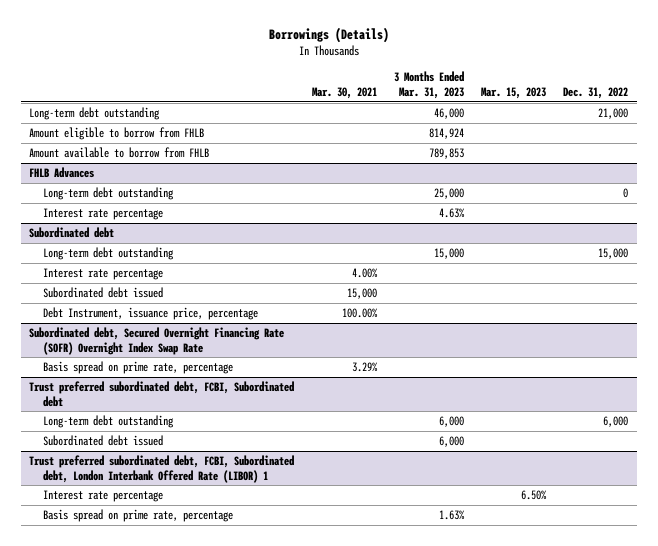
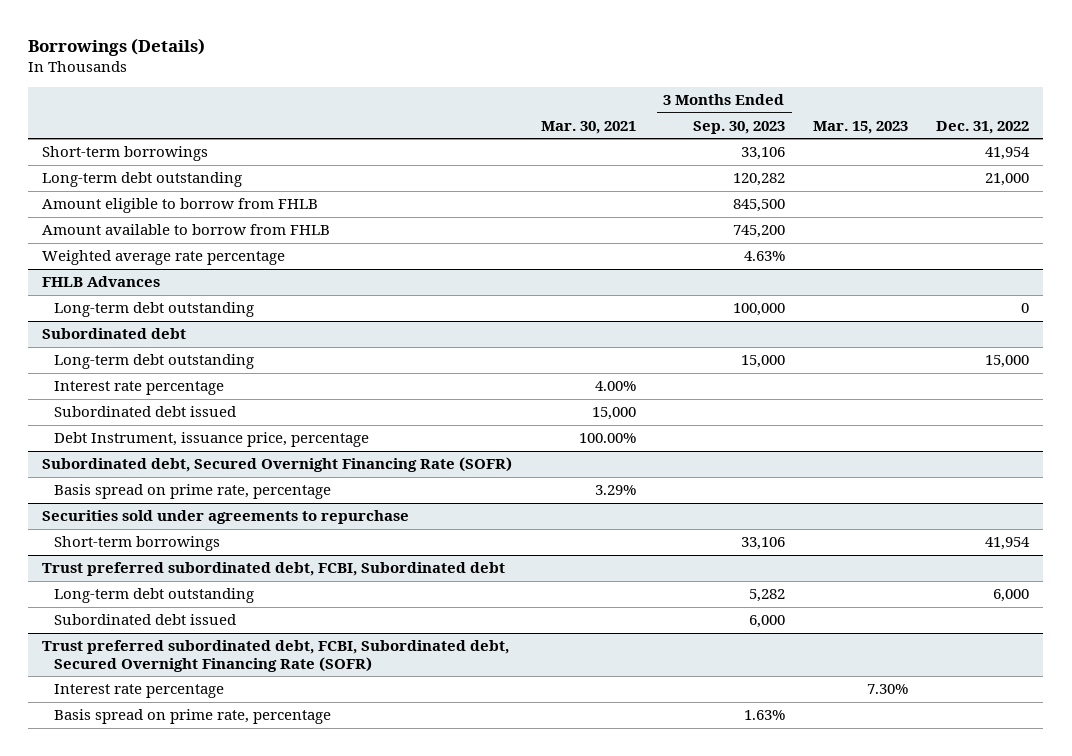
- | Mar. 30, 2021 | 3 Months Ended Mar. 31, 2023 | Mar. 15, 2023 | Dec. 31, 2022
+ | Mar. 30, 2021 | 3 Months Ended Sep. 30, 2023 | Mar. 15, 2023 | Dec. 31, 2022
+ Short-term borrowings | | 33,106 | | 41,954
+ Weighted average rate percentage | | 4.63% | |
@ FHLB Advances
- Interest rate percentage | | 4.63% | |
- Subordinated debt, Secured Overnight Financing Rate (SOFR) Overnight Index Swap Rate
+ Subordinated debt, Secured Overnight Financing Rate (SOFR)
+ Securities sold under agreements to repurchase
+ Short-term borrowings | | 33,106 | | 41,954
- Trust preferred subordinated debt, FCBI, Subordinated debt, London Interbank Offered Rate (LIBOR) 1
- Interest rate percentage | | | 6.50% |
- Basis spread on prime rate, percentage | | 1.63% | |
+ Trust preferred subordinated debt, FCBI, Subordinated debt, Secured Overnight Financing Rate (SOFR)
+ Interest rate percentage | | | 7.30% |
+ Basis spread on prime rate, percentage | | 1.63% | |

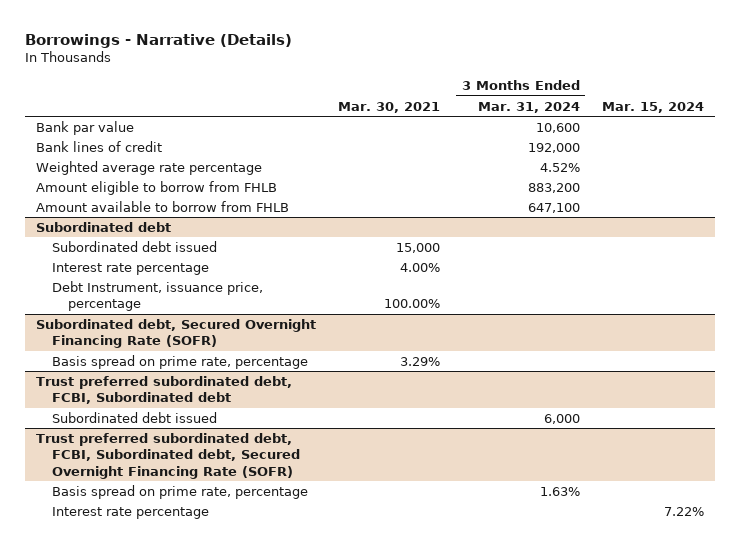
- Borrowings (Details)
+ Borrowings - Narrative (Details)
- | Mar. 30, 2021 | 3 Months Ended Sep. 30, 2023 | Mar. 15, 2023 | Dec. 31, 2022
+ | Mar. 30, 2021 | 3 Months Ended Mar. 31, 2024 | Mar. 15, 2024
- Short-term borrowings | | 33,106 | | 41,954
- Long-term debt outstanding | | 120,282 | | 21,000
+ Bank par value | | 10,600 |
+ Bank lines of credit | | 192,000 |
moved up: Weighted average rate percentage | | 4.52% |
- FHLB Advances
- Long-term debt outstanding | | 100,000 | | 0
@ Subordinated debt
- Long-term debt outstanding | | 15,000 | | 15,000
moved down: Interest rate percentage | 4.00% | |
- Securities sold under agreements to repurchase
- Short-term borrowings | | 33,106 | | 41,954
@ Trust preferred subordinated debt, FCBI, Subordinated debt
- Long-term debt outstanding | | 5,282 | | 6,000
@ Trust preferred subordinated debt, FCBI, Subordinated debt, Secured Overnight Financing Rate (SOFR)
moved down: Interest rate percentage | | | 7.22%

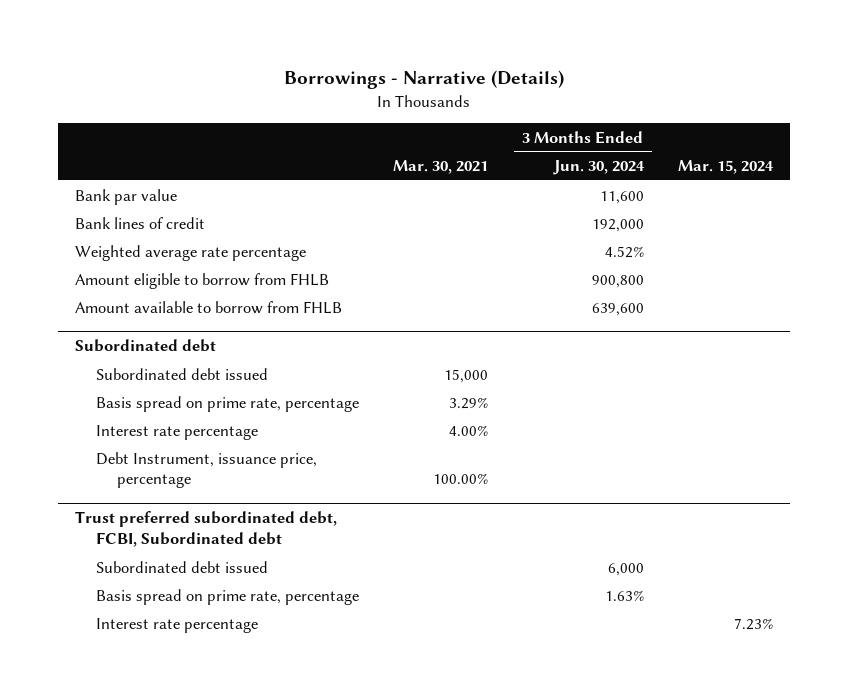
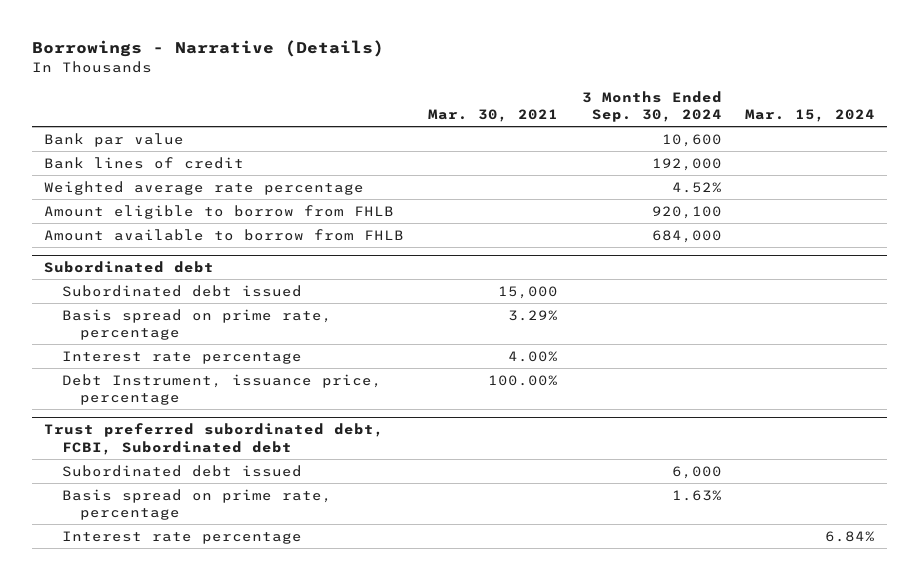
- | Mar. 30, 2021 | 3 Months Ended Jun. 30, 2024 | Mar. 15, 2024
+ | Mar. 30, 2021 | 3 Months Ended Sep. 30, 2024 | Mar. 15, 2024
@ Trust preferred subordinated debt, FCBI, Subordinated debt
- Interest rate percentage | | | 7.23%
+ Interest rate percentage | | | 6.84%

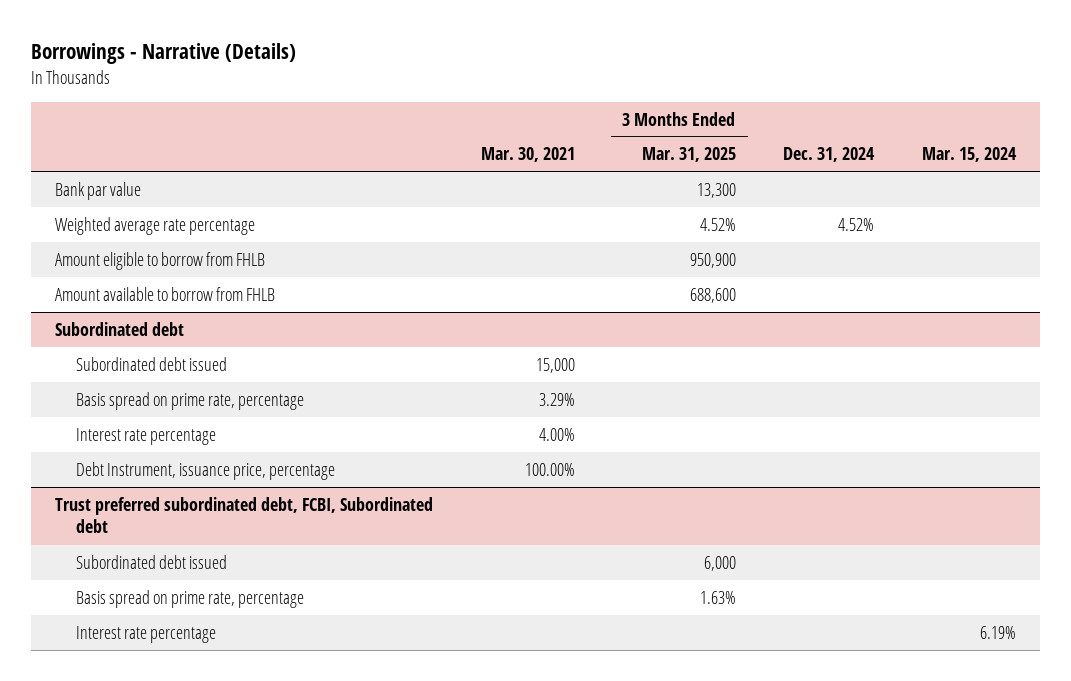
- | Mar. 30, 2021 | 3 Months Ended Sep. 30, 2024 | Mar. 15, 2024
+ | Mar. 30, 2021 | 3 Months Ended Mar. 31, 2025 | Dec. 31, 2024 | Mar. 15, 2024
- Bank lines of credit | | 192,000 |
@ Trust preferred subordinated debt, FCBI, Subordinated debt
- Interest rate percentage | | | 6.84%
+ Interest rate percentage | | | | 6.19%

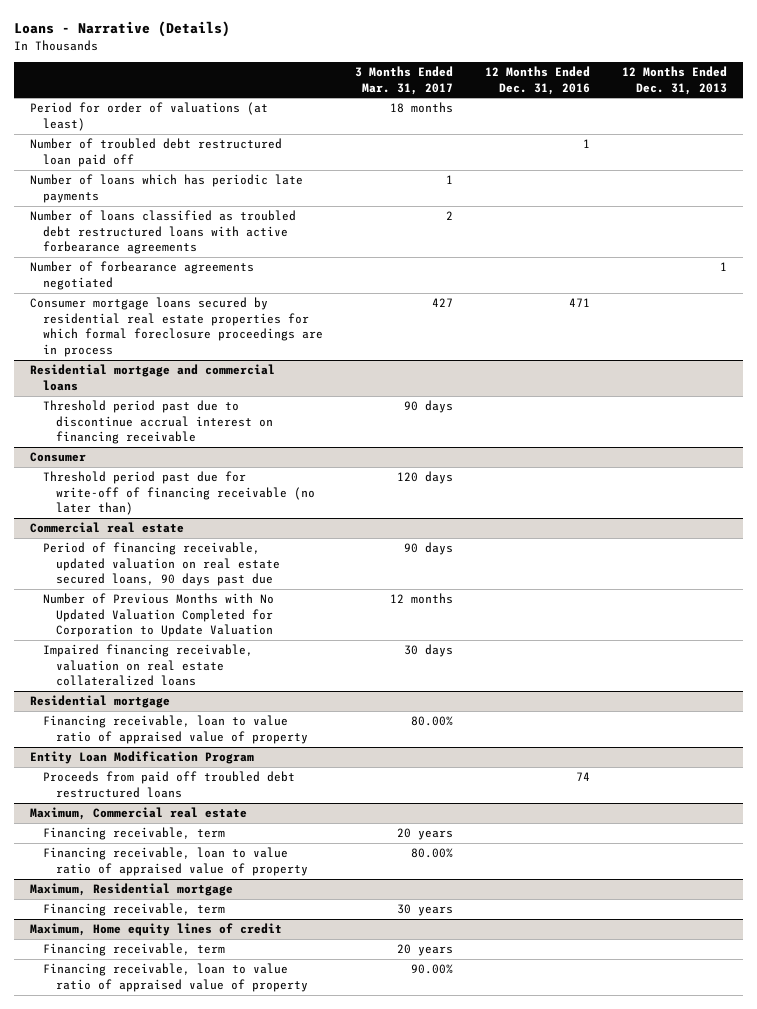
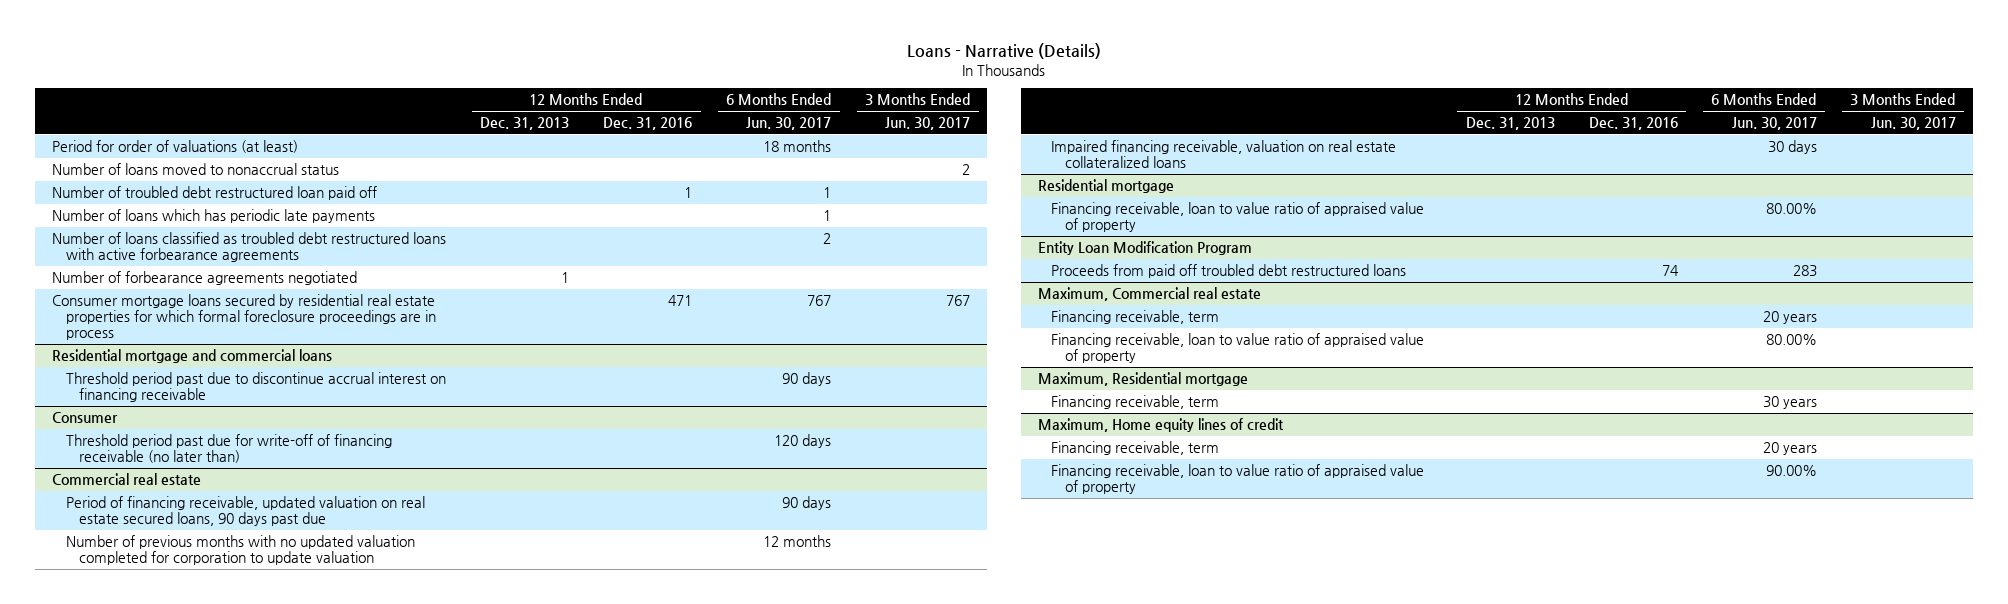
- | 3 Months Ended Mar. 31, 2017 | 12 Months Ended Dec. 31, 2016 | 12 Months Ended Dec. 31, 2013
+ | 12 Months Ended Dec. 31, 2013 | 12 Months Ended Dec. 31, 2016 | 6 Months Ended Jun. 30, 2017 | 3 Months Ended Jun. 30, 2017
+ Number of loans moved to nonaccrual status | | | | 2
@ Commercial real estate
- Number of Previous Months with No Updated Valuation Completed for Corporation to Update Valuation | 12 months | |
+ Number of previous months with no updated valuation completed for corporation to update valuation | | | 12 months |

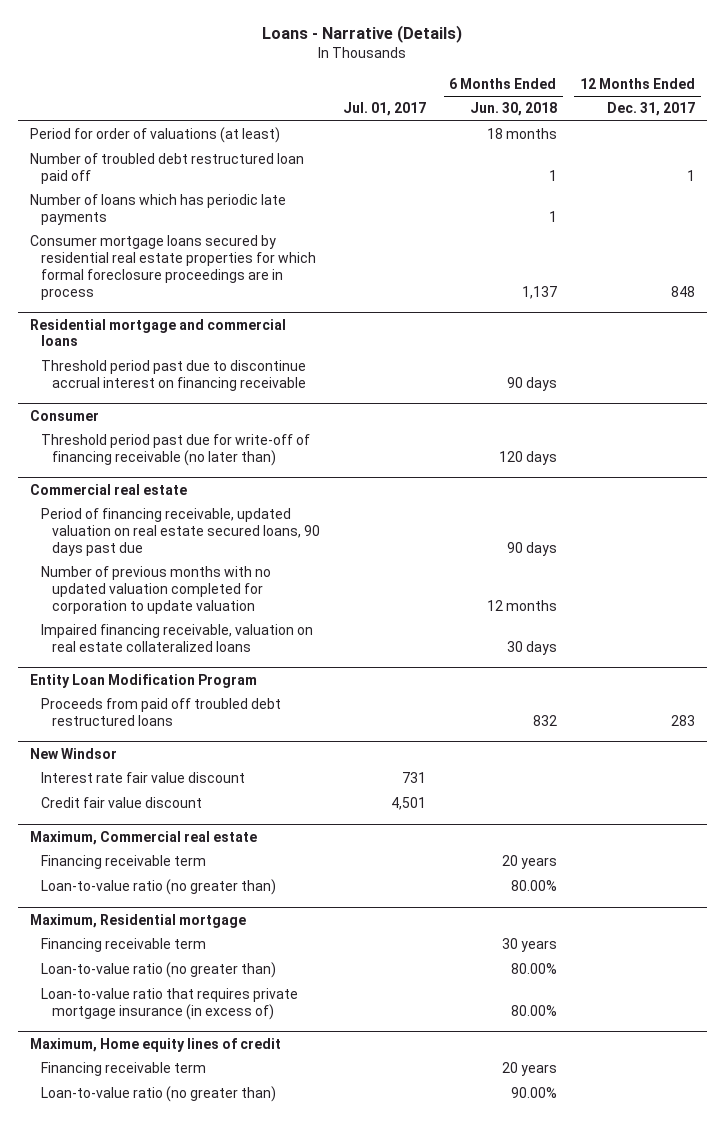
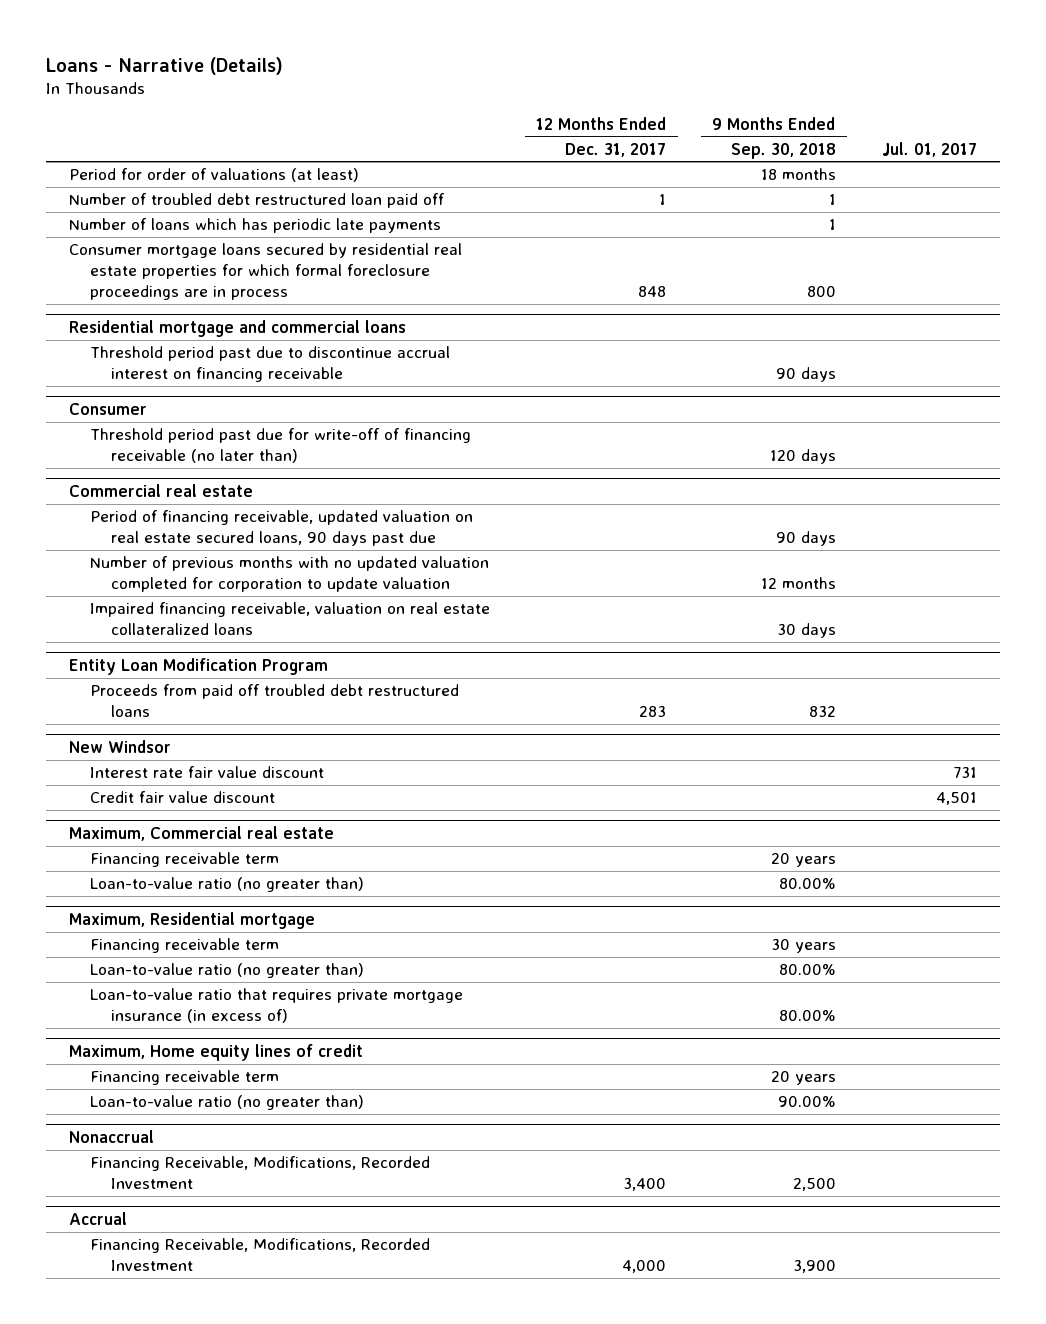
- | Jul. 01, 2017 | 6 Months Ended Jun. 30, 2018 | 12 Months Ended Dec. 31, 2017
+ | 12 Months Ended Dec. 31, 2017 | 9 Months Ended Sep. 30, 2018 | Jul. 01, 2017
+ Nonaccrual
+ Financing Receivable, Modifications, Recorded Investment | 3,400 | 2,500 |
+ Accrual
+ Financing Receivable, Modifications, Recorded Investment | 4,000 | 3,900 |

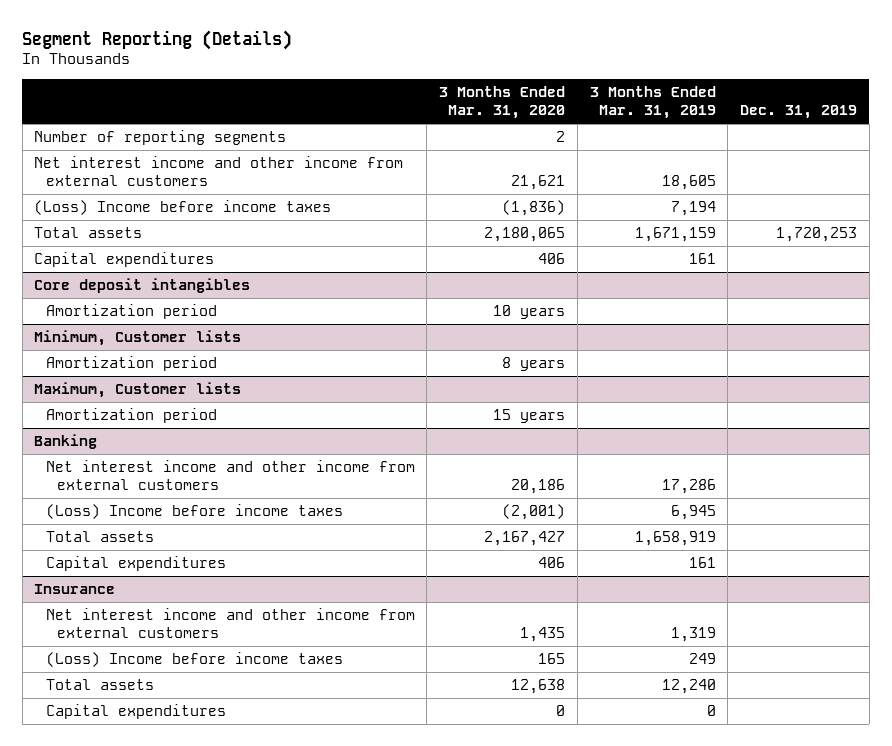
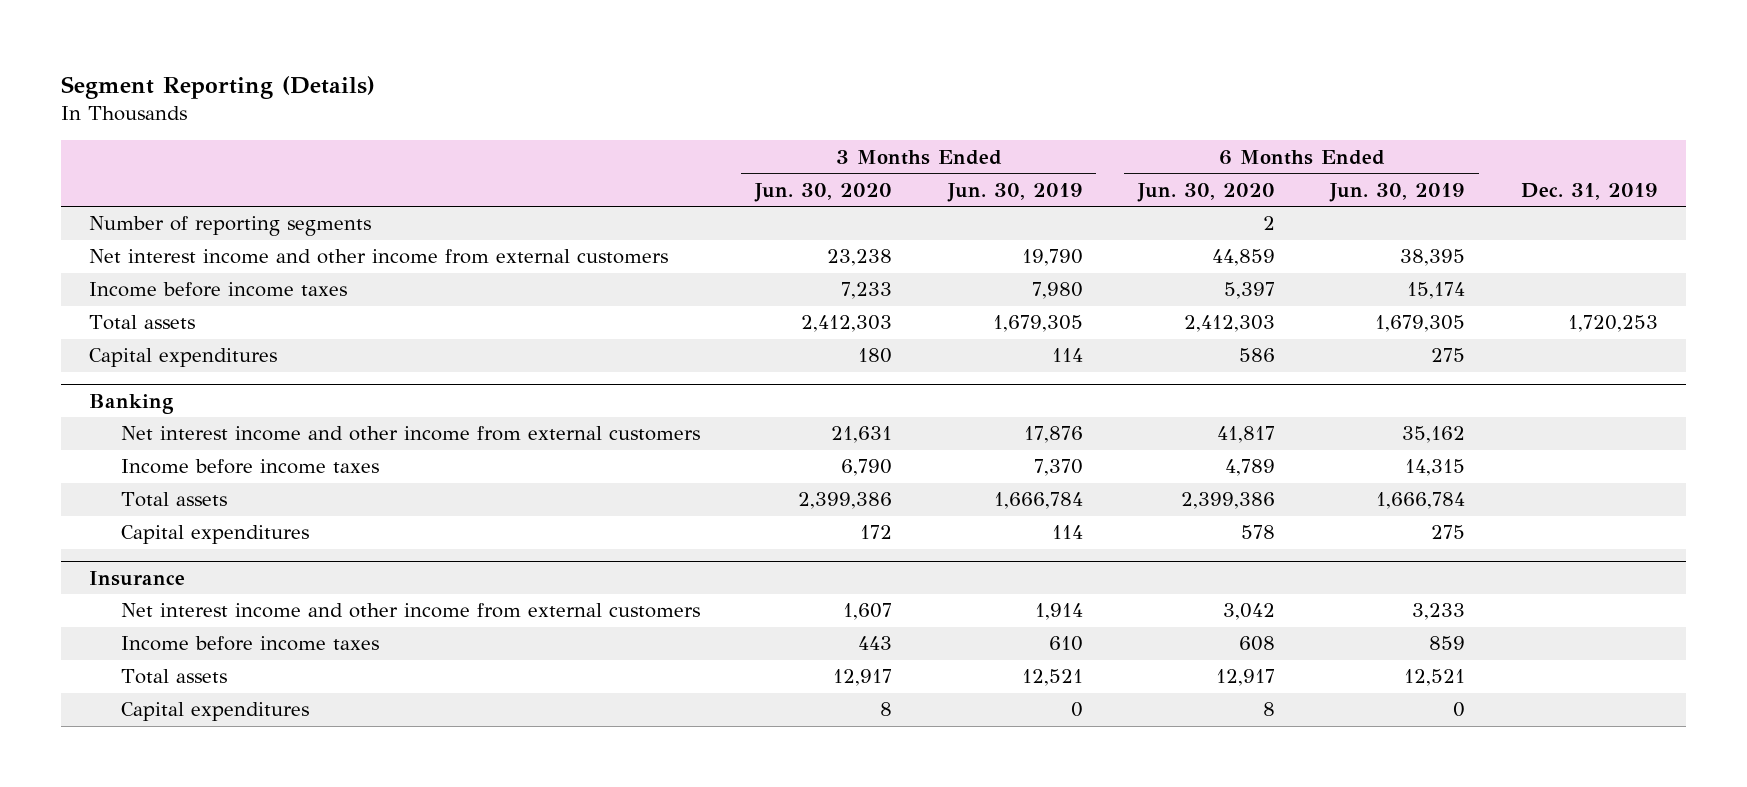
- | 3 Months Ended Mar. 31, 2020 | 3 Months Ended Mar. 31, 2019 | Dec. 31, 2019
+ | 3 Months Ended Jun. 30, 2020 | 3 Months Ended Jun. 30, 2019 | 6 Months Ended Jun. 30, 2020 | 6 Months Ended Jun. 30, 2019 | Dec. 31, 2019
- (Loss) Income before income taxes | (1,836) | 7,194 |
+ Income before income taxes | 7,233 | 7,980 | 5,397 | 15,174 |
- Core deposit intangibles
- Amortization period | 10 years | |
- Minimum, Customer lists
- Amortization period | 8 years | |
- Maximum, Customer lists
- Amortization period | 15 years | |
@ Banking
- (Loss) Income before income taxes | (2,001) | 6,945 |
+ Income before income taxes | 6,790 | 7,370 | 4,789 | 14,315 |
@ Insurance
- (Loss) Income before income taxes | 165 | 249 |
+ Income before income taxes | 443 | 610 | 608 | 859 |

